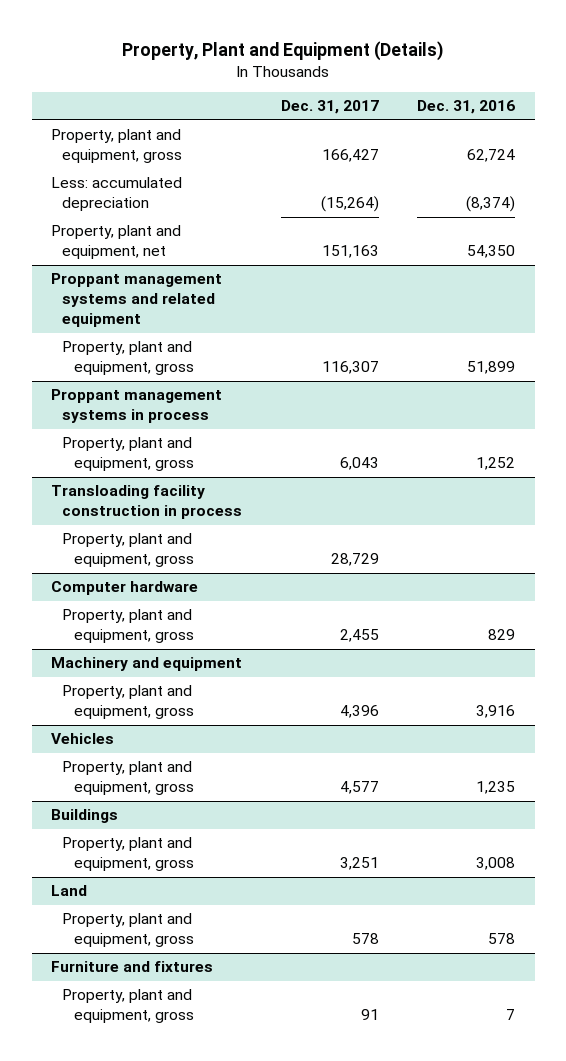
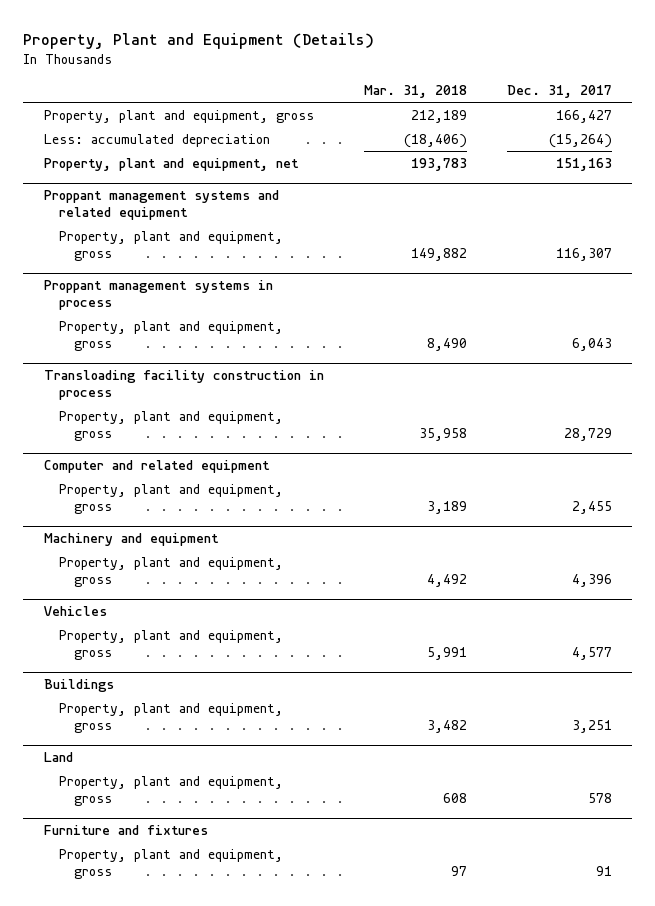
- | Dec. 31, 2017 | Dec. 31, 2016
+ | Mar. 31, 2018 | Dec. 31, 2017
- Computer hardware
+ Computer and related equipment

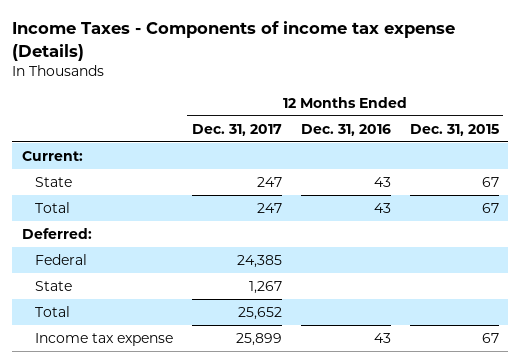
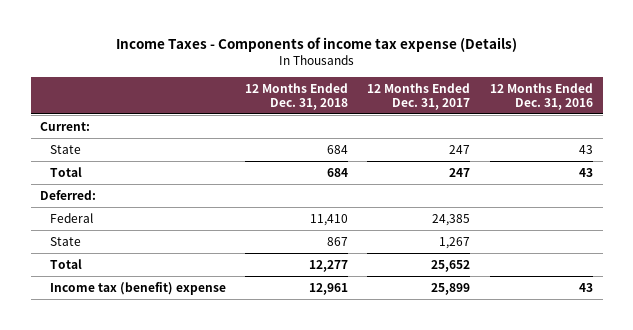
- | 12 Months Ended Dec. 31, 2017 | 12 Months Ended Dec. 31, 2016 | 12 Months Ended Dec. 31, 2015
+ | 12 Months Ended Dec. 31, 2018 | 12 Months Ended Dec. 31, 2017 | 12 Months Ended Dec. 31, 2016
- Income tax expense | 25,899 | 43 | 67
+ Income tax (benefit) expense | 12,961 | 25,899 | 43

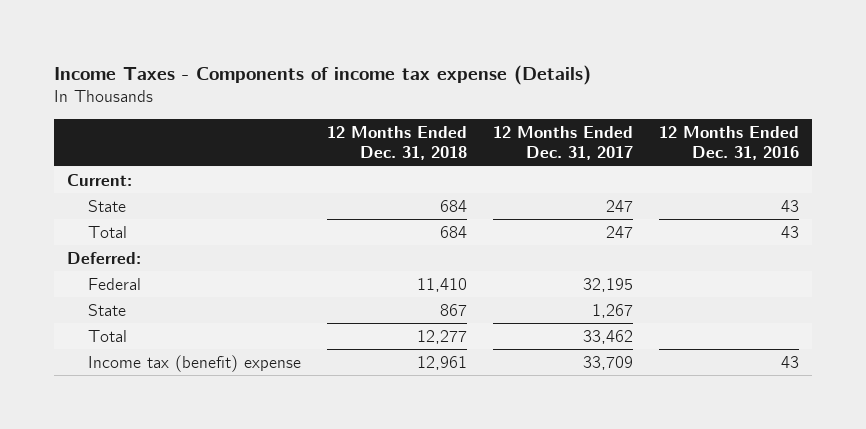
- Federal | 11,410 | 24,385 |
+ Federal | 11,410 | 32,195 |
- Total | 12,277 | 25,652 |
- Income tax (benefit) expense | 12,961 | 25,899 | 43
+ Total | 12,277 | 33,462 |
+ Income tax (benefit) expense | 12,961 | 33,709 | 43

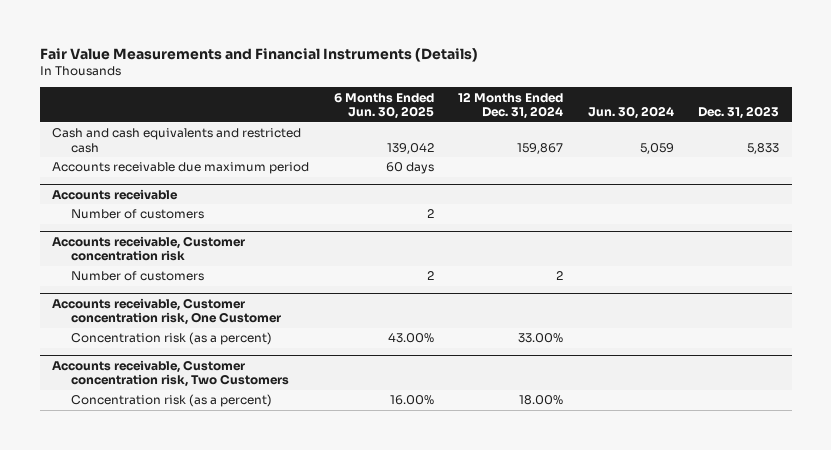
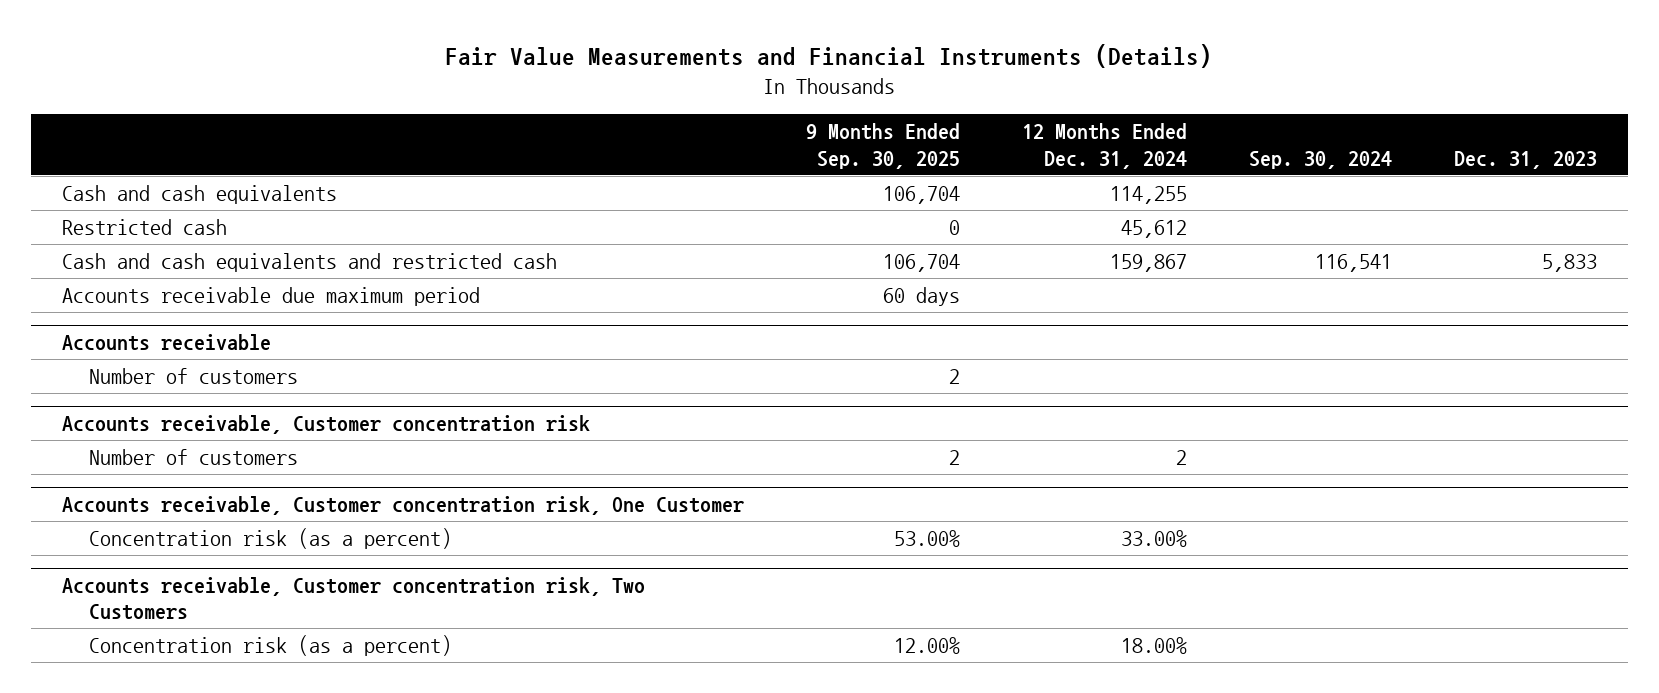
- | 6 Months Ended Jun. 30, 2025 | 12 Months Ended Dec. 31, 2024 | Jun. 30, 2024 | Dec. 31, 2023
+ | 9 Months Ended Sep. 30, 2025 | 12 Months Ended Dec. 31, 2024 | Sep. 30, 2024 | Dec. 31, 2023
+ Cash and cash equivalents | 106,704 | 114,255 | |
+ Restricted cash | 0 | 45,612 | |

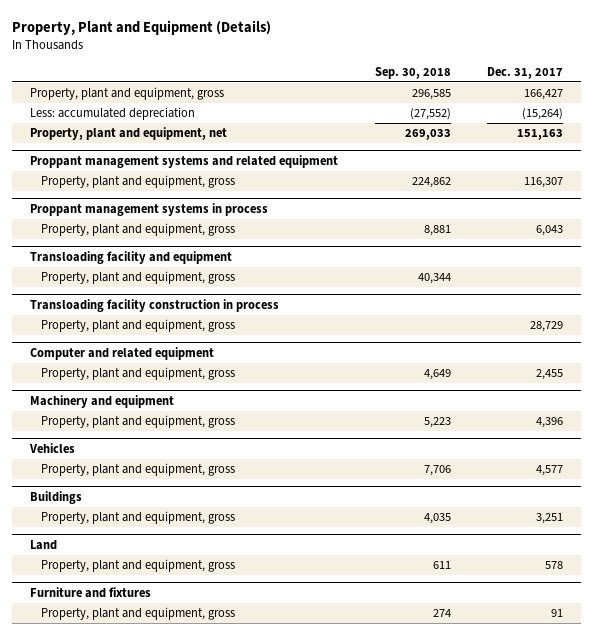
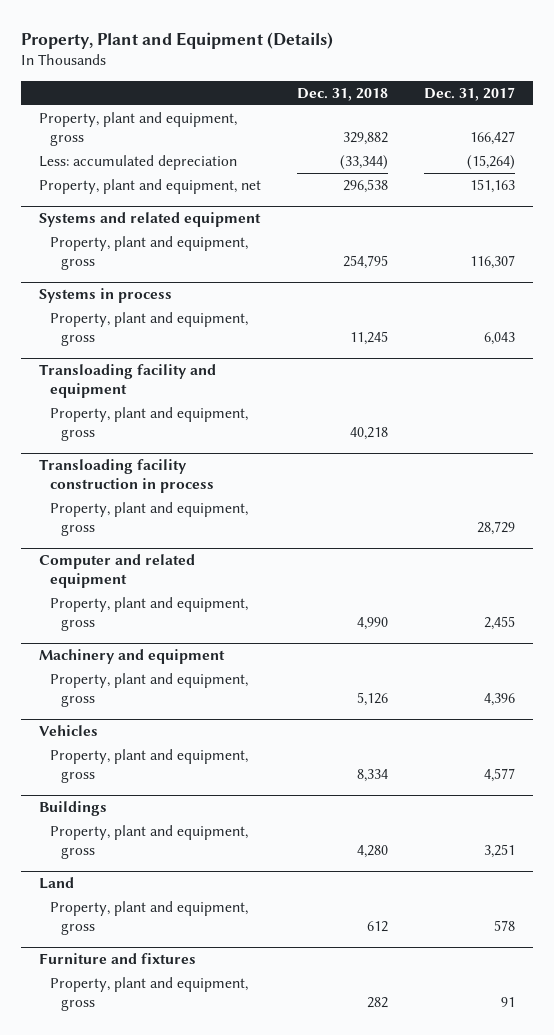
- | Sep. 30, 2018 | Dec. 31, 2017
+ | Dec. 31, 2018 | Dec. 31, 2017
- Proppant management systems and related equipment
+ Systems and related equipment
- Proppant management systems in process
+ Systems in process

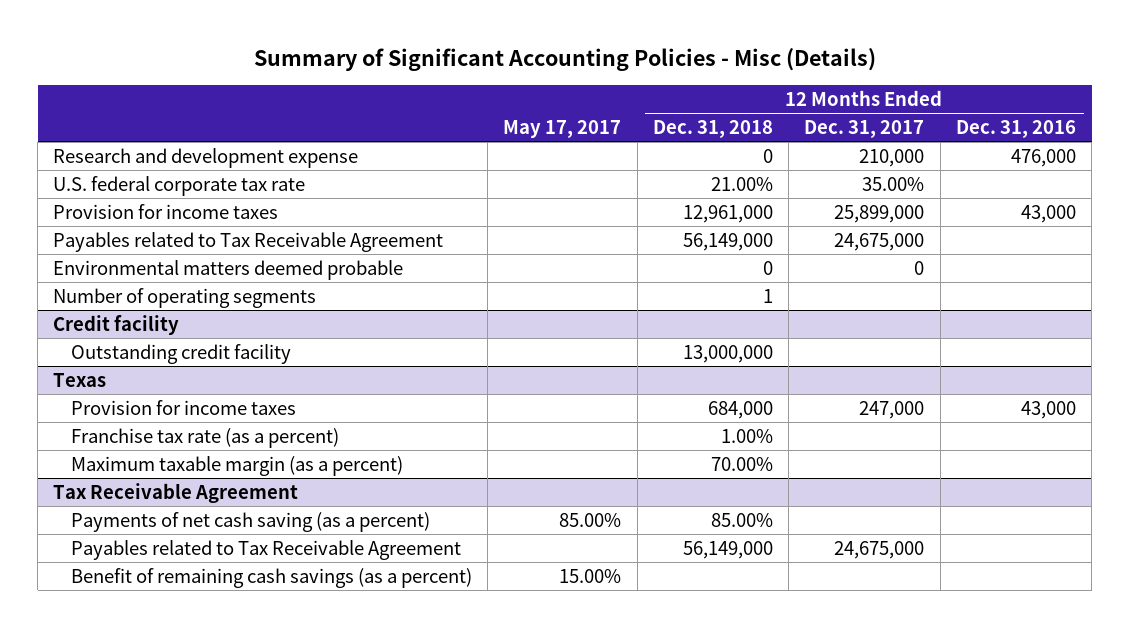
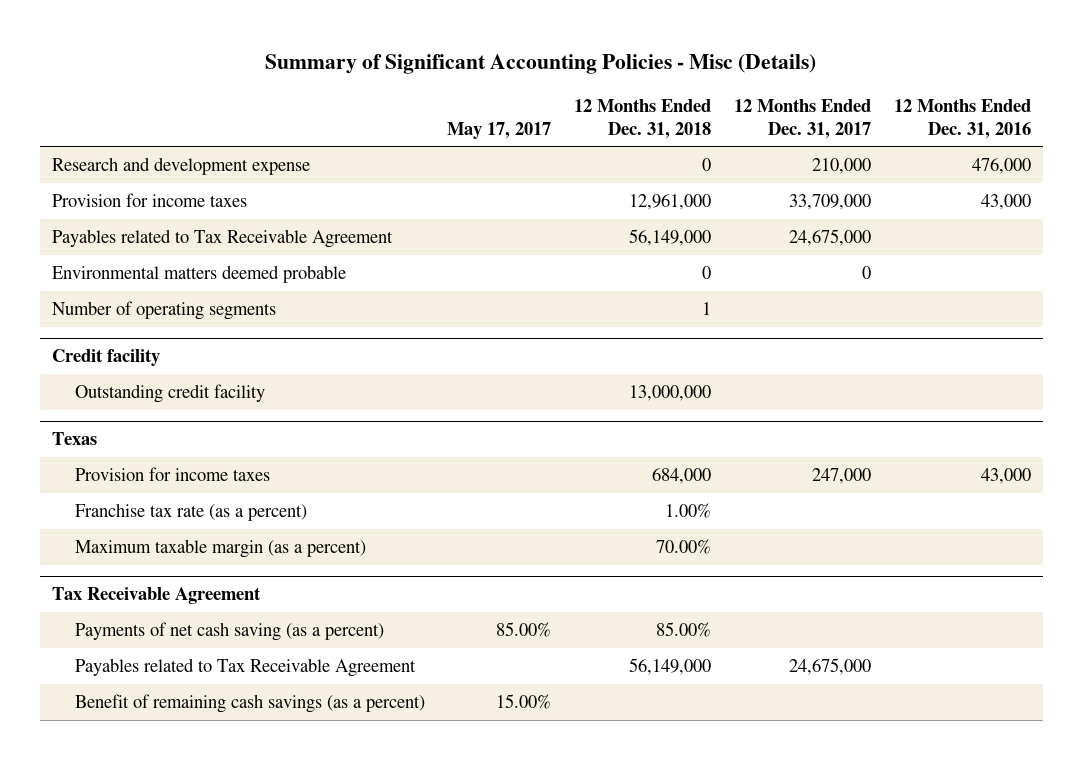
- U.S. federal corporate tax rate | | 21.00% | 35.00% |
- Provision for income taxes | | 12,961,000 | 25,899,000 | 43,000
+ Provision for income taxes | | 12,961,000 | 33,709,000 | 43,000

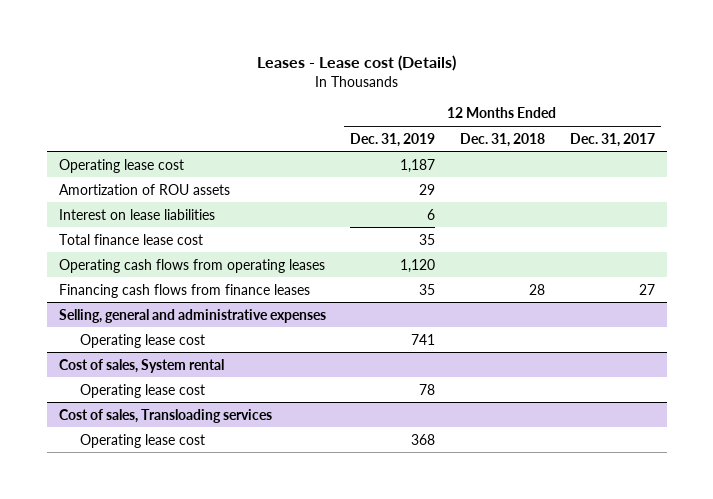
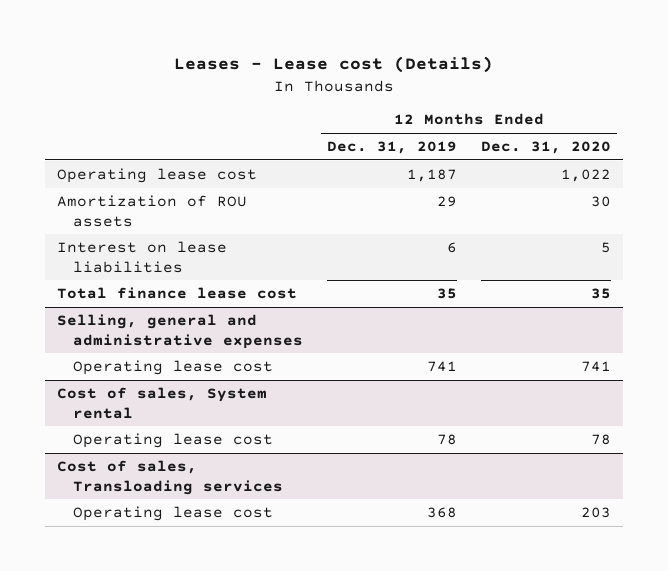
- | 12 Months Ended Dec. 31, 2019 | 12 Months Ended Dec. 31, 2018 | 12 Months Ended Dec. 31, 2017
+ | 12 Months Ended Dec. 31, 2019 | 12 Months Ended Dec. 31, 2020
- Operating cash flows from operating leases | 1,120 | |
- Financing cash flows from finance leases | 35 | 28 | 27

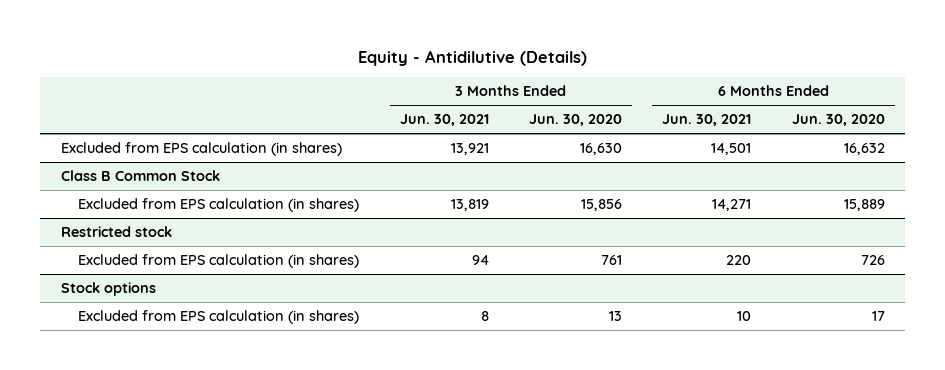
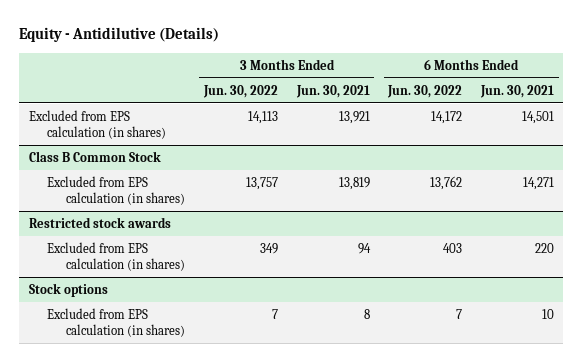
- | 3 Months Ended Jun. 30, 2021 | 3 Months Ended Jun. 30, 2020 | 6 Months Ended Jun. 30, 2021 | 6 Months Ended Jun. 30, 2020
+ | 3 Months Ended Jun. 30, 2022 | 3 Months Ended Jun. 30, 2021 | 6 Months Ended Jun. 30, 2022 | 6 Months Ended Jun. 30, 2021
- Restricted stock
+ Restricted stock awards

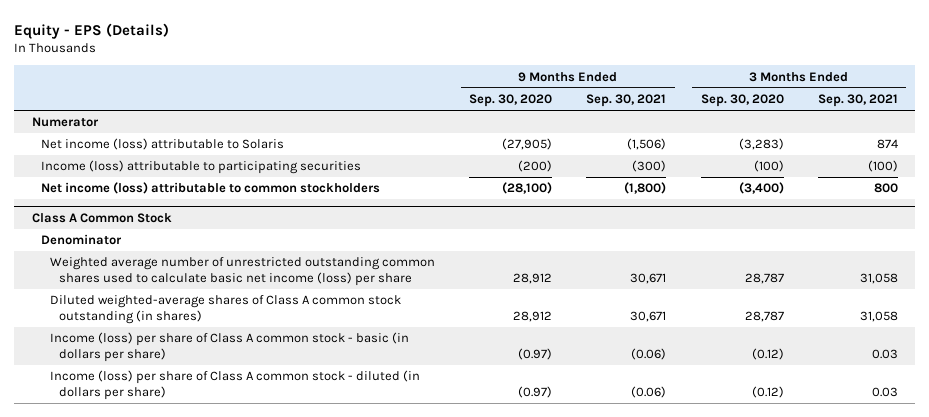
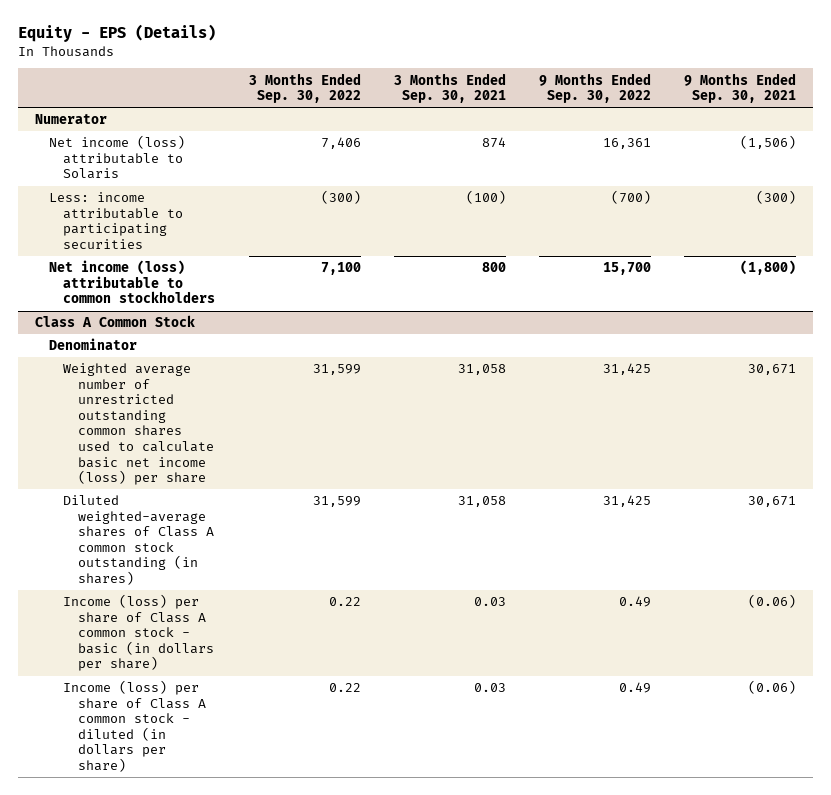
- | 9 Months Ended Sep. 30, 2020 | 9 Months Ended Sep. 30, 2021 | 3 Months Ended Sep. 30, 2020 | 3 Months Ended Sep. 30, 2021
+ | 3 Months Ended Sep. 30, 2022 | 3 Months Ended Sep. 30, 2021 | 9 Months Ended Sep. 30, 2022 | 9 Months Ended Sep. 30, 2021
- Income (loss) attributable to participating securities | (200) | (300) | (100) | (100)
+ Less: income attributable to participating securities | (300) | (100) | (700) | (300)

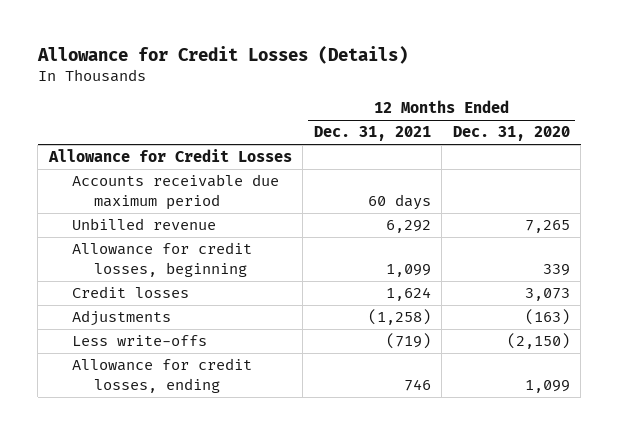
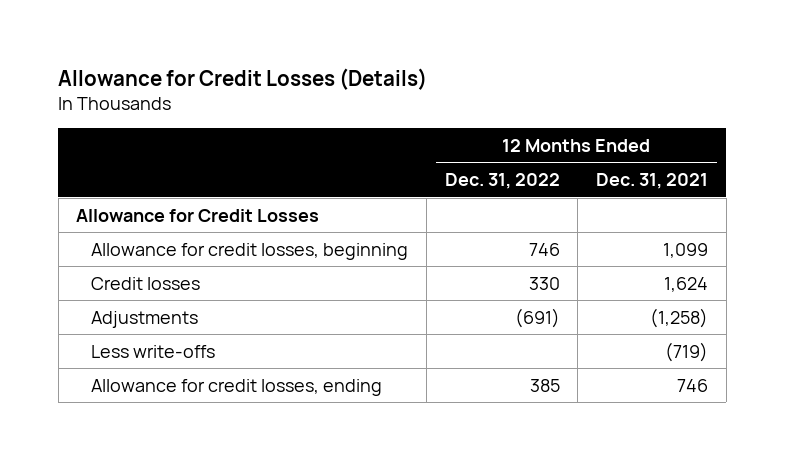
- | 12 Months Ended Dec. 31, 2021 | 12 Months Ended Dec. 31, 2020
+ | 12 Months Ended Dec. 31, 2022 | 12 Months Ended Dec. 31, 2021
- Accounts receivable due maximum period | 60 days |
- Unbilled revenue | 6,292 | 7,265

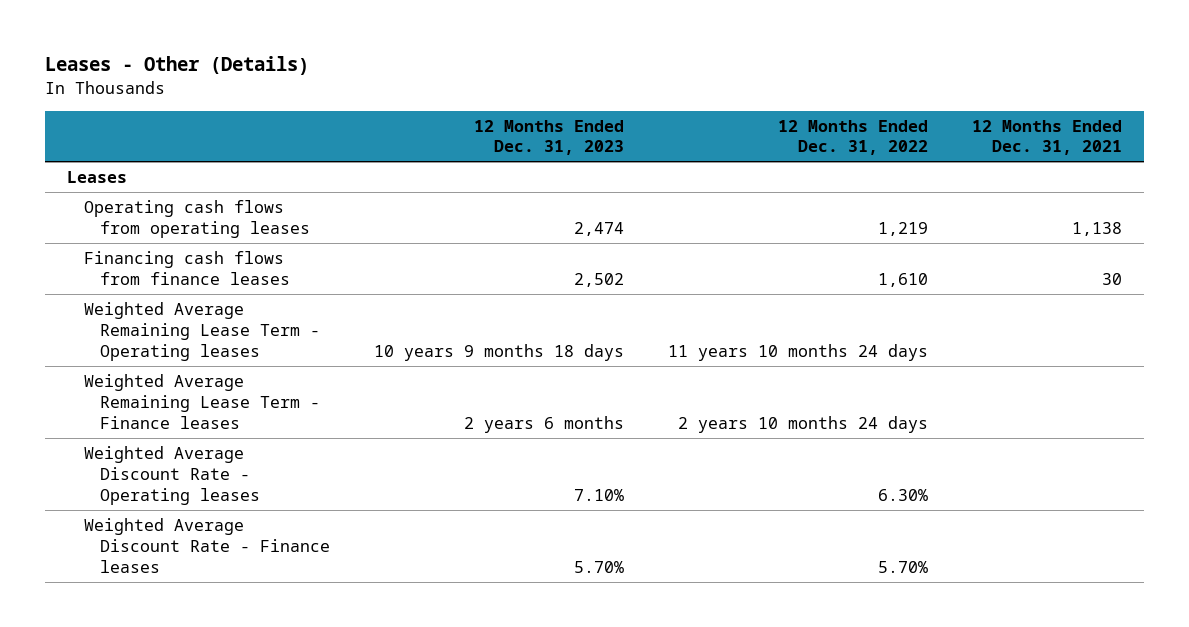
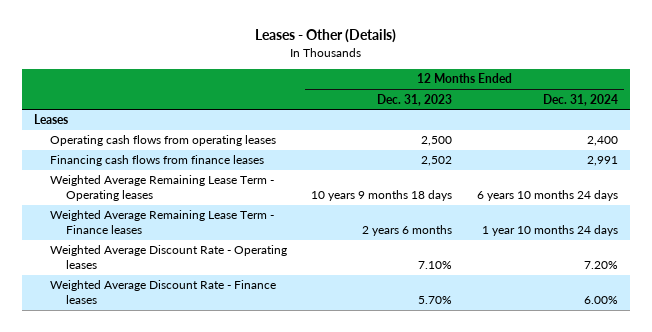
- | 12 Months Ended Dec. 31, 2023 | 12 Months Ended Dec. 31, 2022 | 12 Months Ended Dec. 31, 2021
+ | 12 Months Ended Dec. 31, 2023 | 12 Months Ended Dec. 31, 2024
- Operating cash flows from operating leases | 2,474 | 1,219 | 1,138
+ Operating cash flows from operating leases | 2,500 | 2,400

